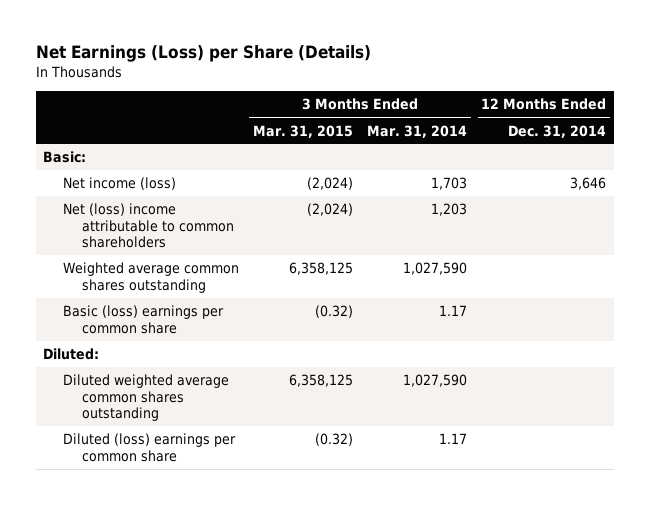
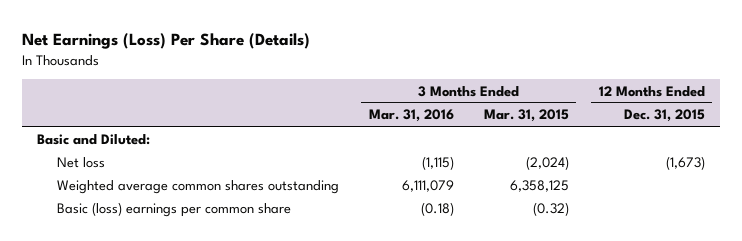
- Net Earnings (Loss) per Share (Details)
+ Net Earnings (Loss) Per Share (Details)
- | 3 Months Ended Mar. 31, 2015 | 3 Months Ended Mar. 31, 2014 | 12 Months Ended Dec. 31, 2014
+ | 3 Months Ended Mar. 31, 2016 | 3 Months Ended Mar. 31, 2015 | 12 Months Ended Dec. 31, 2015
- Basic:
- Net income (loss) | (2,024) | 1,703 | 3,646
- Net (loss) income attributable to common shareholders | (2,024) | 1,203 |
+ Basic and Diluted:
+ Net loss | (1,115) | (2,024) | (1,673)
- Diluted:
- Diluted weighted average common shares outstanding | 6,358,125 | 1,027,590 |
- Diluted (loss) earnings per common share | (0.32) | 1.17 |

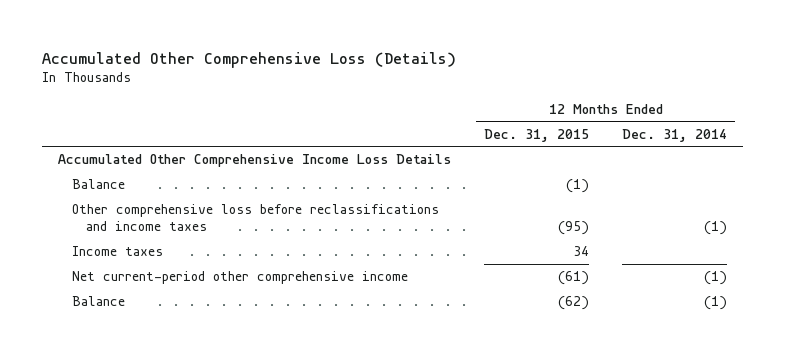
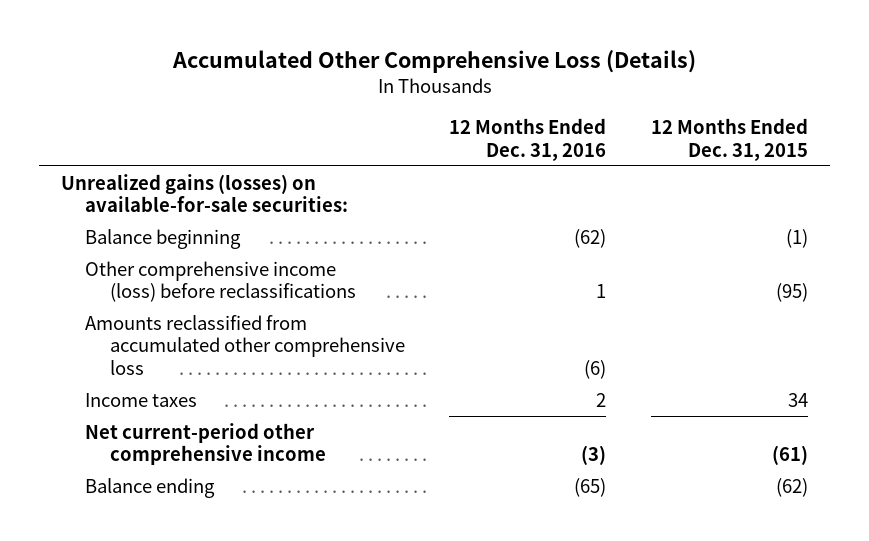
- | 12 Months Ended Dec. 31, 2015 | 12 Months Ended Dec. 31, 2014
+ | 12 Months Ended Dec. 31, 2016 | 12 Months Ended Dec. 31, 2015
- Accumulated Other Comprehensive Income Loss Details
- Balance | (1) |
- Other comprehensive loss before reclassifications and income taxes | (95) | (1)
+ Unrealized gains (losses) on available-for-sale securities:
+ Balance beginning | (62) | (1)
+ Other comprehensive income (loss) before reclassifications | 1 | (95)
+ Amounts reclassified from accumulated other comprehensive loss | (6) |
- Balance | (62) | (1)
+ Balance ending | (65) | (62)

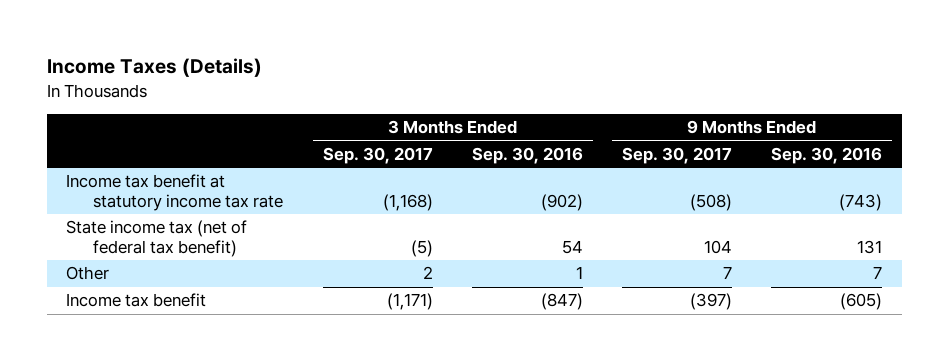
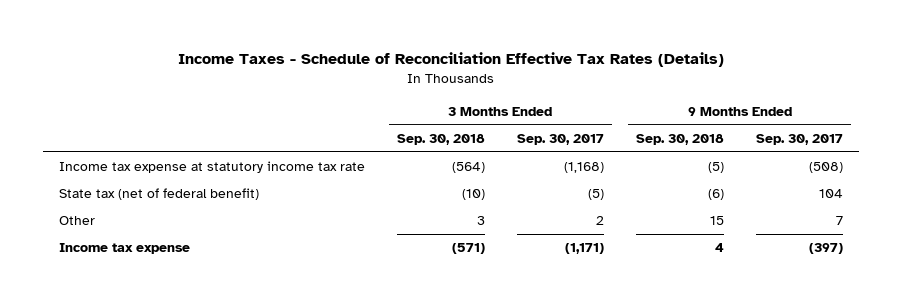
- Income Taxes (Details)
+ Income Taxes - Schedule of Reconciliation Effective Tax Rates (Details)
- | 3 Months Ended Sep. 30, 2017 | 3 Months Ended Sep. 30, 2016 | 9 Months Ended Sep. 30, 2017 | 9 Months Ended Sep. 30, 2016
+ | 3 Months Ended Sep. 30, 2018 | 3 Months Ended Sep. 30, 2017 | 9 Months Ended Sep. 30, 2018 | 9 Months Ended Sep. 30, 2017
- Income tax benefit at statutory income tax rate | (1,168) | (902) | (508) | (743)
- State income tax (net of federal tax benefit) | (5) | 54 | 104 | 131
+ Income tax expense at statutory income tax rate | (564) | (1,168) | (5) | (508)
+ State tax (net of federal benefit) | (10) | (5) | (6) | 104
- Income tax benefit | (1,171) | (847) | (397) | (605)
+ Income tax expense | (571) | (1,171) | 4 | (397)

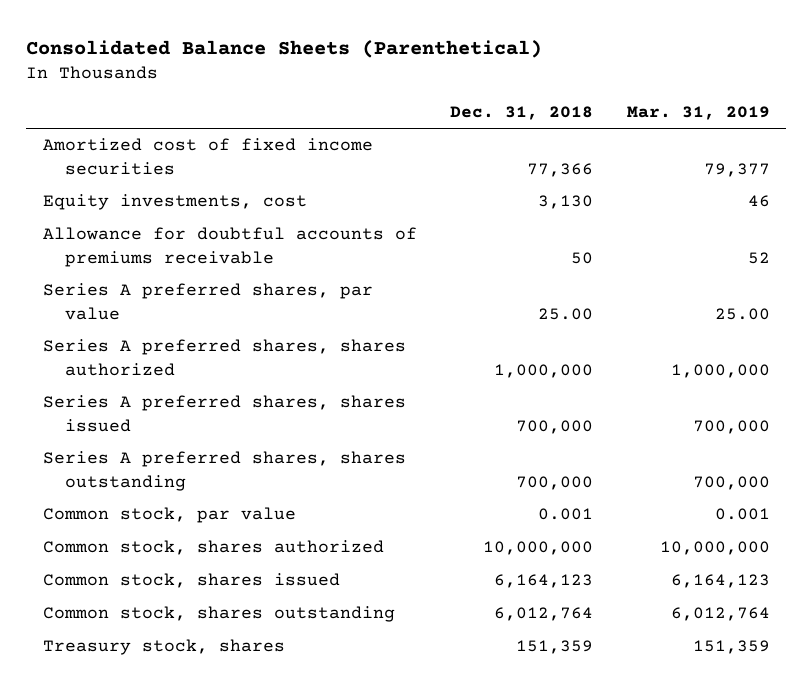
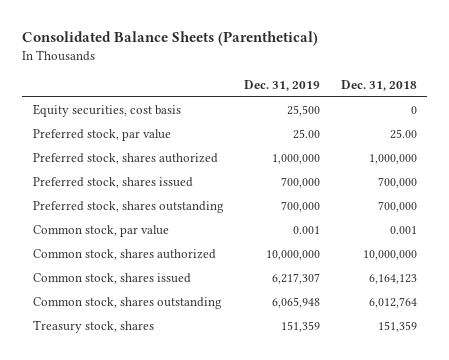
- | Dec. 31, 2018 | Mar. 31, 2019
+ | Dec. 31, 2019 | Dec. 31, 2018
- Amortized cost of fixed income securities | 77,366 | 79,377
- Equity investments, cost | 3,130 | 46
- Allowance for doubtful accounts of premiums receivable | 50 | 52
- Series A preferred shares, par value | 25.00 | 25.00
- Series A preferred shares, shares authorized | 1,000,000 | 1,000,000
- Series A preferred shares, shares issued | 700,000 | 700,000
- Series A preferred shares, shares outstanding | 700,000 | 700,000
+ Equity securities, cost basis | 25,500 | 0
+ Preferred stock, par value | 25.00 | 25.00
+ Preferred stock, shares authorized | 1,000,000 | 1,000,000
+ Preferred stock, shares issued | 700,000 | 700,000
+ Preferred stock, shares outstanding | 700,000 | 700,000

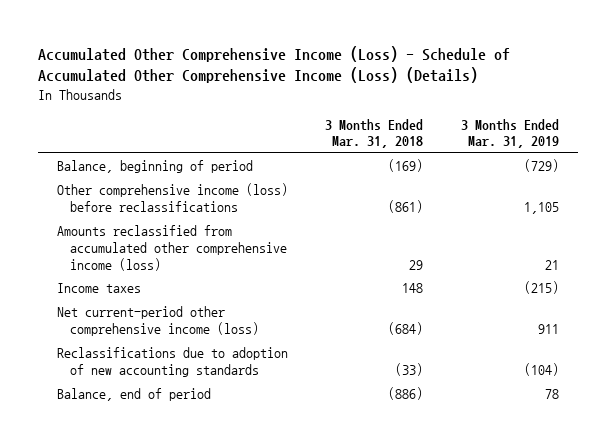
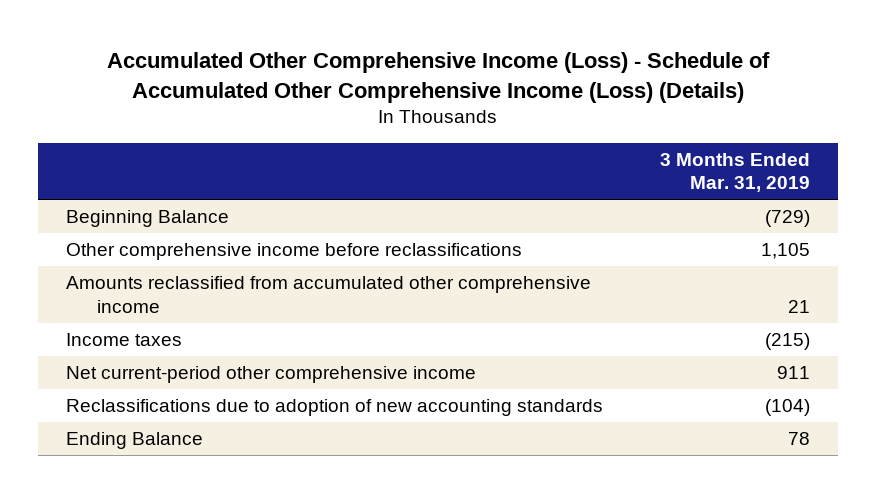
- | 3 Months Ended Mar. 31, 2018 | 3 Months Ended Mar. 31, 2019
+ | 3 Months Ended Mar. 31, 2019
- Balance, beginning of period | (169) | (729)
- Other comprehensive income (loss) before reclassifications | (861) | 1,105
- Amounts reclassified from accumulated other comprehensive income (loss) | 29 | 21
+ Beginning Balance | (729)
+ Other comprehensive income before reclassifications | 1,105
+ Amounts reclassified from accumulated other comprehensive income | 21
- Net current-period other comprehensive income (loss) | (684) | 911
+ Net current-period other comprehensive income | 911
- Balance, end of period | (886) | 78
+ Ending Balance | 78

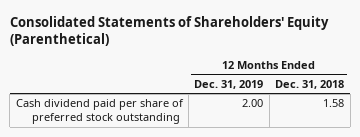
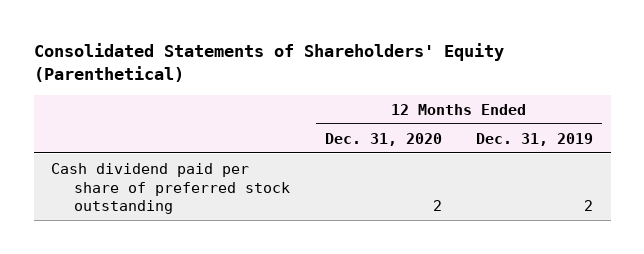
- | 12 Months Ended Dec. 31, 2019 | 12 Months Ended Dec. 31, 2018
+ | 12 Months Ended Dec. 31, 2020 | 12 Months Ended Dec. 31, 2019
- Cash dividend paid per share of preferred stock outstanding | 2.00 | 1.58
+ Cash dividend paid per share of preferred stock outstanding | 2 | 2

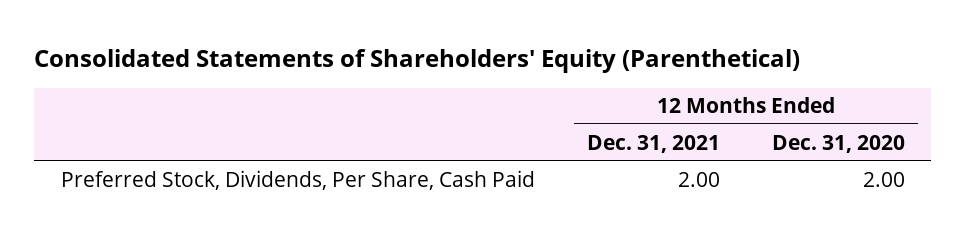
- | 12 Months Ended Dec. 31, 2020 | 12 Months Ended Dec. 31, 2019
+ | 12 Months Ended Dec. 31, 2021 | 12 Months Ended Dec. 31, 2020
- Cash dividend paid per share of preferred stock outstanding | 2 | 2
+ Preferred Stock, Dividends, Per Share, Cash Paid | 2.00 | 2.00

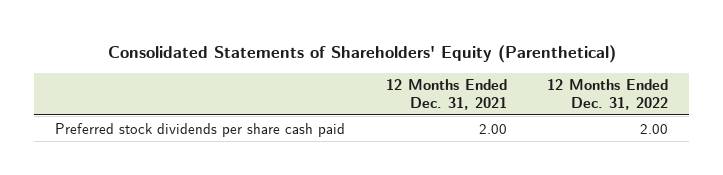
- | 12 Months Ended Dec. 31, 2021 | 12 Months Ended Dec. 31, 2020
+ | 12 Months Ended Dec. 31, 2021 | 12 Months Ended Dec. 31, 2022
- Preferred Stock, Dividends, Per Share, Cash Paid | 2.00 | 2.00
+ Preferred stock dividends per share cash paid | 2.00 | 2.00

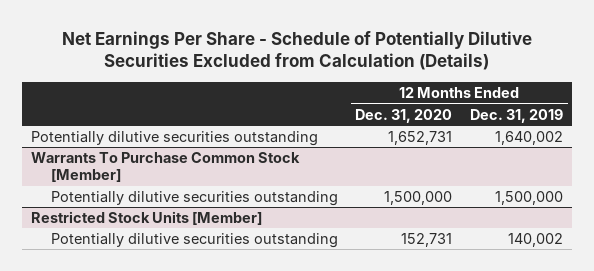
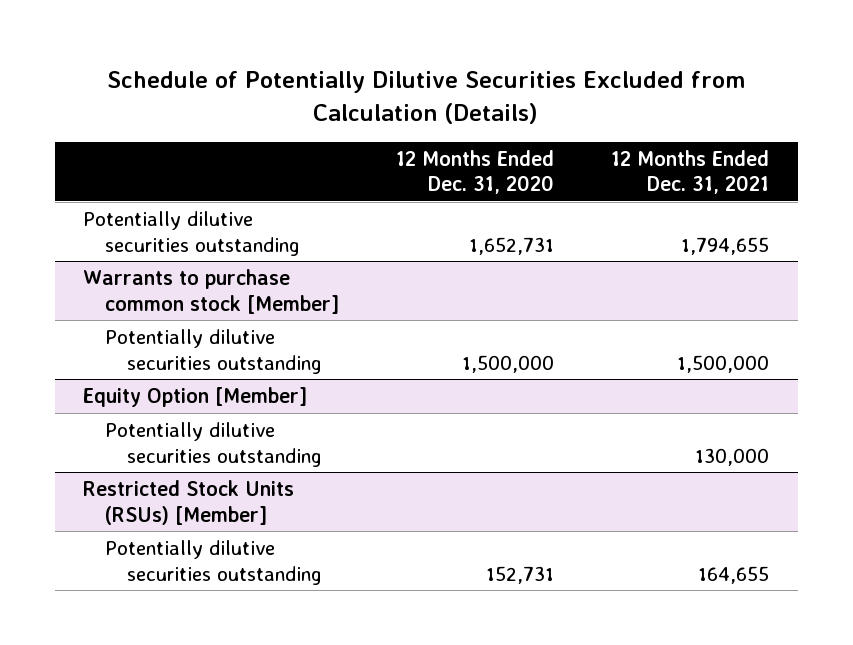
- Net Earnings Per Share - Schedule of Potentially Dilutive Securities Excluded from Calculation (Details)
+ Schedule of Potentially Dilutive Securities Excluded from Calculation (Details)
- | 12 Months Ended Dec. 31, 2020 | 12 Months Ended Dec. 31, 2019
+ | 12 Months Ended Dec. 31, 2020 | 12 Months Ended Dec. 31, 2021
- Warrants To Purchase Common Stock [Member]
+ Warrants to purchase common stock [Member]
- Restricted Stock Units [Member]
+ Equity Option [Member]
+ Potentially dilutive securities outstanding | | 130,000
+ Restricted Stock Units (RSUs) [Member]

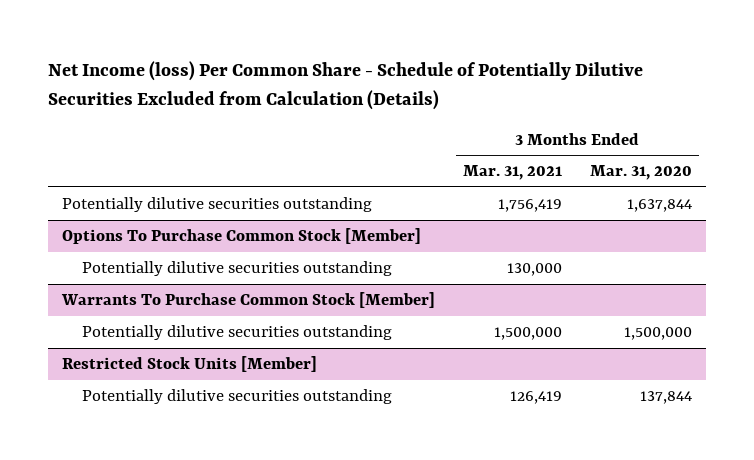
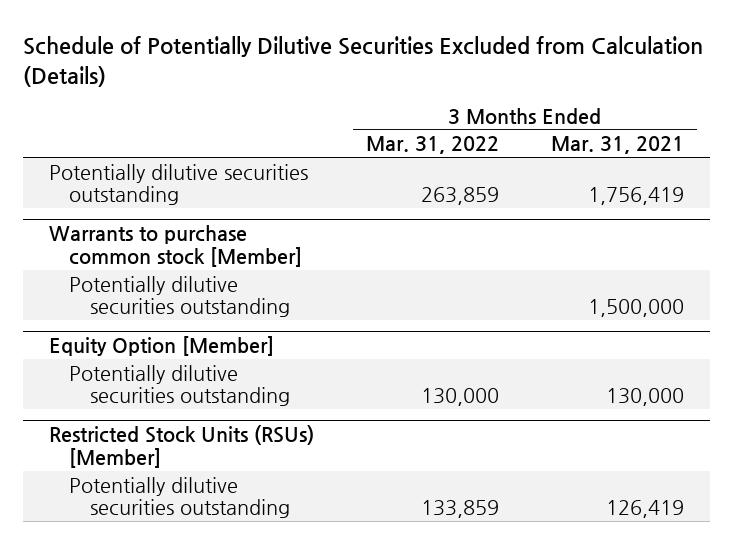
- Net Income (loss) Per Common Share - Schedule of Potentially Dilutive Securities Excluded from Calculation (Details)
+ Schedule of Potentially Dilutive Securities Excluded from Calculation (Details)
- | 3 Months Ended Mar. 31, 2021 | 3 Months Ended Mar. 31, 2020
+ | 3 Months Ended Mar. 31, 2022 | 3 Months Ended Mar. 31, 2021
- Options To Purchase Common Stock [Member]
- Potentially dilutive securities outstanding | 130,000 |
- Warrants To Purchase Common Stock [Member]
+ Warrants to purchase common stock [Member]
- Restricted Stock Units [Member]
+ Equity Option [Member]
+ Potentially dilutive securities outstanding | 130,000 | 130,000
+ Restricted Stock Units (RSUs) [Member]

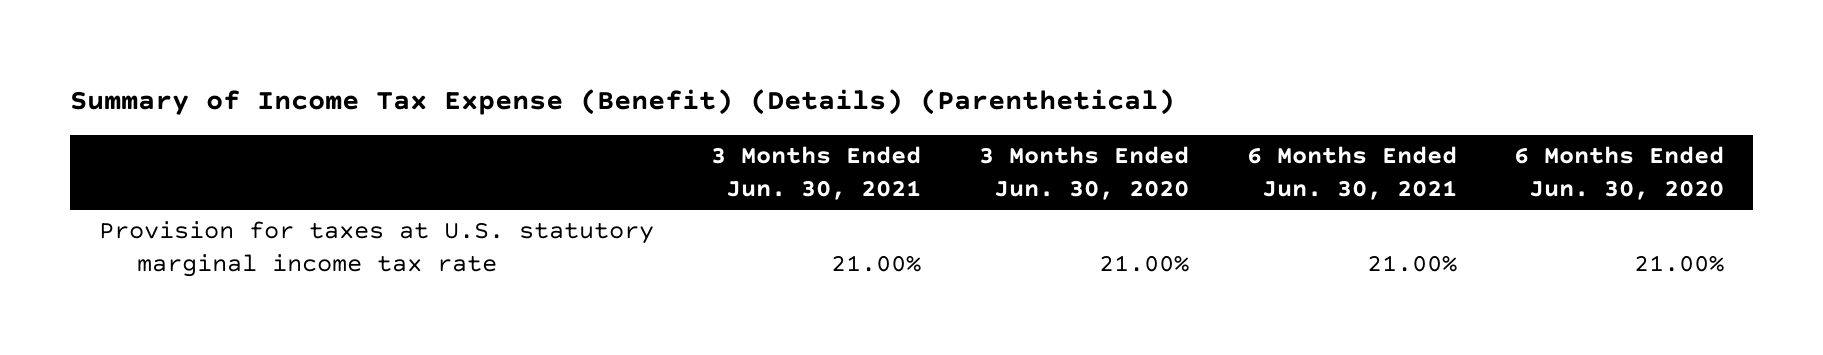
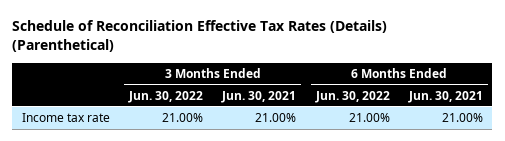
- Summary of Income Tax Expense (Benefit) (Details) (Parenthetical)
+ Schedule of Reconciliation Effective Tax Rates (Details) (Parenthetical)
- | 3 Months Ended Jun. 30, 2021 | 3 Months Ended Jun. 30, 2020 | 6 Months Ended Jun. 30, 2021 | 6 Months Ended Jun. 30, 2020
+ | 3 Months Ended Jun. 30, 2022 | 3 Months Ended Jun. 30, 2021 | 6 Months Ended Jun. 30, 2022 | 6 Months Ended Jun. 30, 2021
- Provision for taxes at U.S. statutory marginal income tax rate | 21.00% | 21.00% | 21.00% | 21.00%
+ Income tax rate | 21.00% | 21.00% | 21.00% | 21.00%

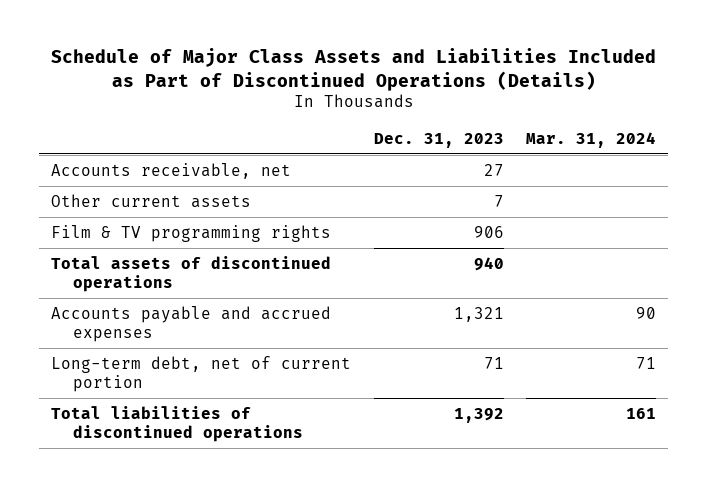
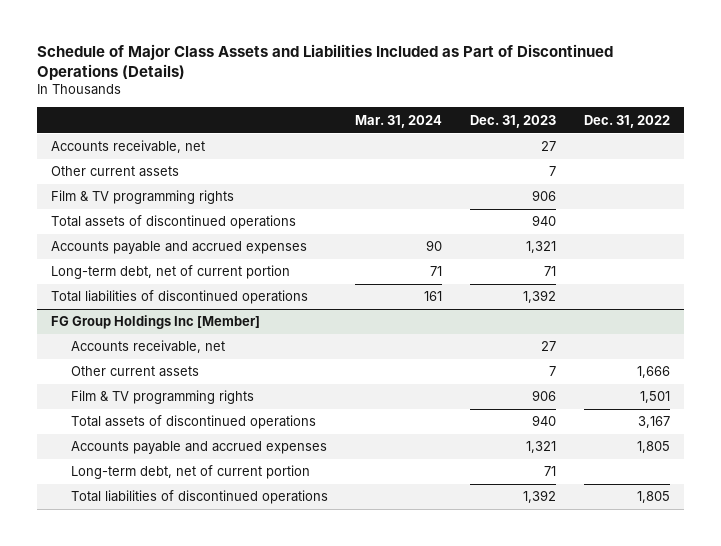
- | Dec. 31, 2023 | Mar. 31, 2024
+ | Mar. 31, 2024 | Dec. 31, 2023 | Dec. 31, 2022
+ FG Group Holdings Inc [Member]
+ Accounts receivable, net | | 27 |
+ Other current assets | | 7 | 1,666
+ Film & TV programming rights | | 906 | 1,501
+ Total assets of discontinued operations | | 940 | 3,167
+ Accounts payable and accrued expenses | | 1,321 | 1,805
+ Long-term debt, net of current portion | | 71 |
+ Total liabilities of discontinued operations | | 1,392 | 1,805

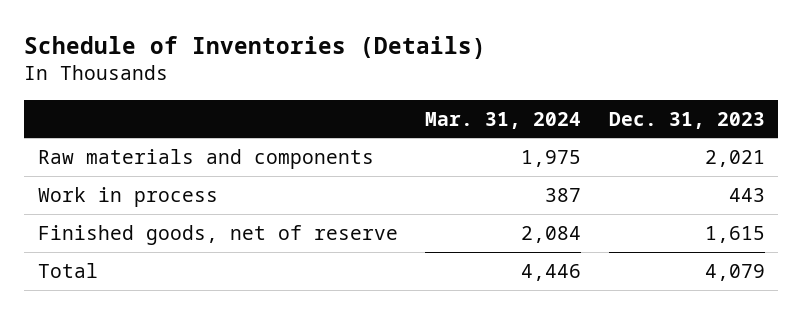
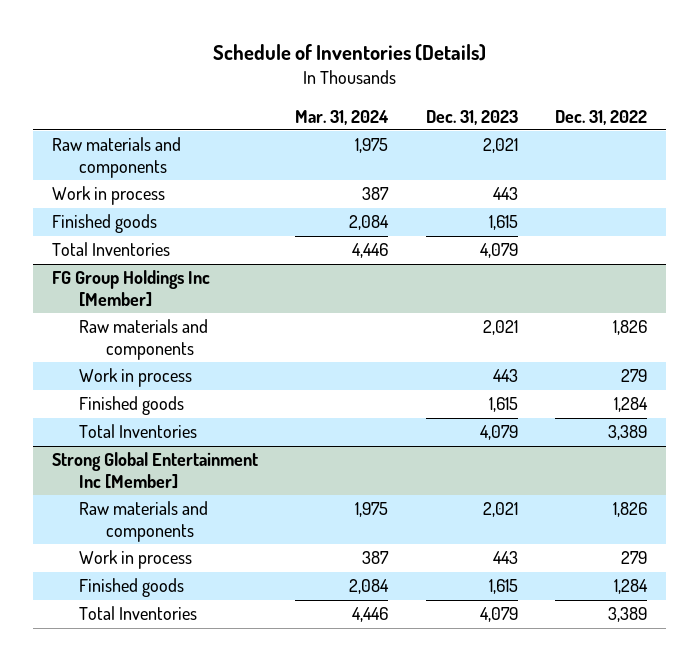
- | Mar. 31, 2024 | Dec. 31, 2023
+ | Mar. 31, 2024 | Dec. 31, 2023 | Dec. 31, 2022
- Finished goods, net of reserve | 2,084 | 1,615
- Total | 4,446 | 4,079
+ Finished goods | 2,084 | 1,615 |
+ Total Inventories | 4,446 | 4,079 |
+ FG Group Holdings Inc [Member]
+ Raw materials and components | | 2,021 | 1,826
+ Work in process | | 443 | 279
+ Finished goods | | 1,615 | 1,284
+ Total Inventories | | 4,079 | 3,389
+ Strong Global Entertainment Inc [Member]
+ Raw materials and components | 1,975 | 2,021 | 1,826
+ Work in process | 387 | 443 | 279
+ Finished goods | 2,084 | 1,615 | 1,284
+ Total Inventories | 4,446 | 4,079 | 3,389

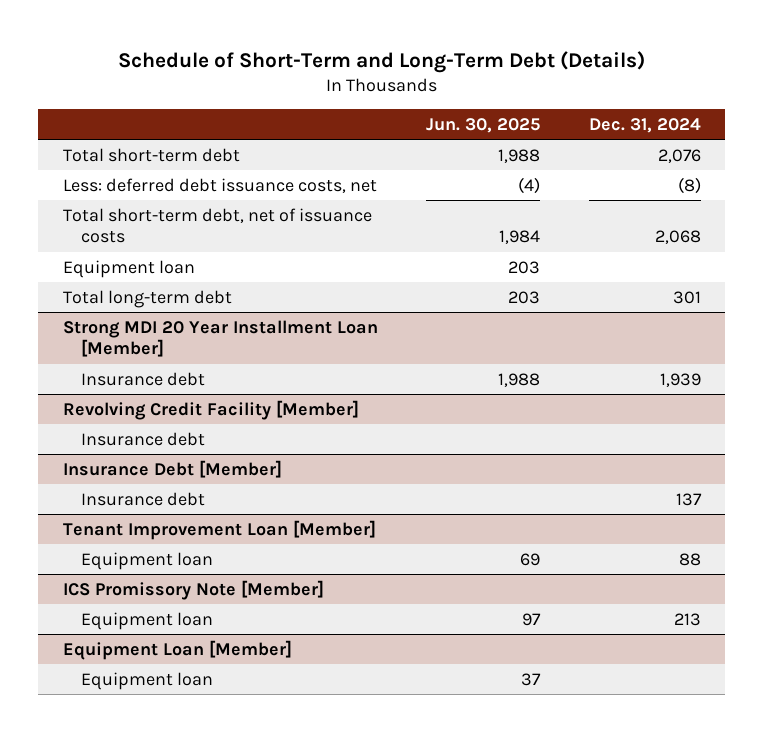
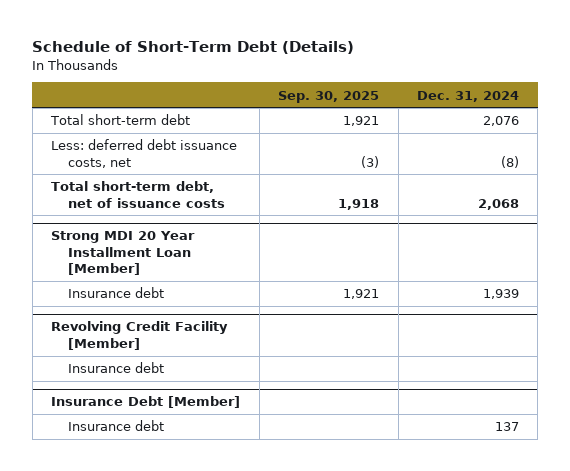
- Schedule of Short-Term and Long-Term Debt (Details)
+ Schedule of Short-Term Debt (Details)
- | Jun. 30, 2025 | Dec. 31, 2024
+ | Sep. 30, 2025 | Dec. 31, 2024
- Equipment loan | 203 |
- Total long-term debt | 203 | 301
- Tenant Improvement Loan [Member]
- Equipment loan | 69 | 88
- ICS Promissory Note [Member]
- Equipment loan | 97 | 213
- Equipment Loan [Member]
- Equipment loan | 37 |

